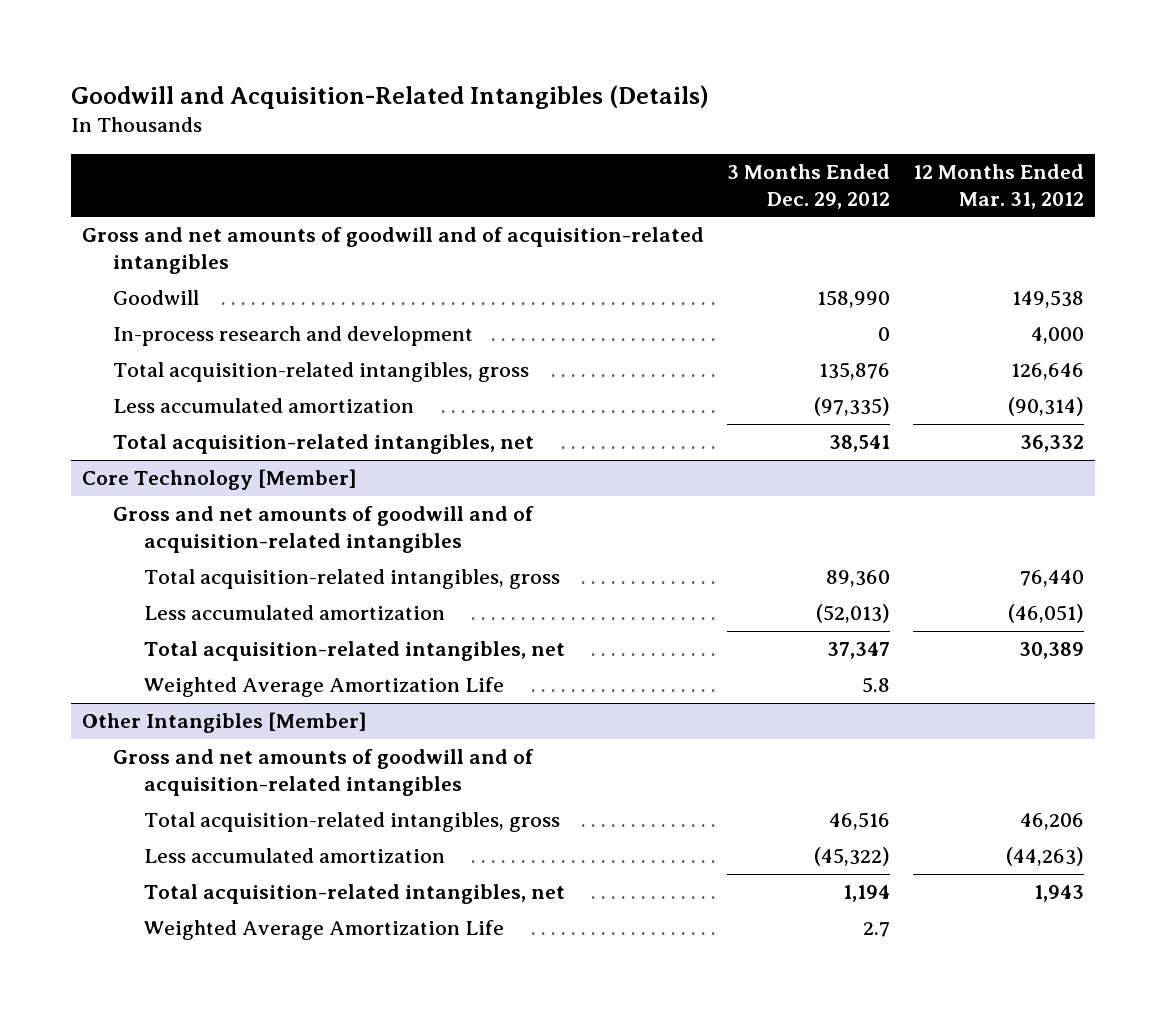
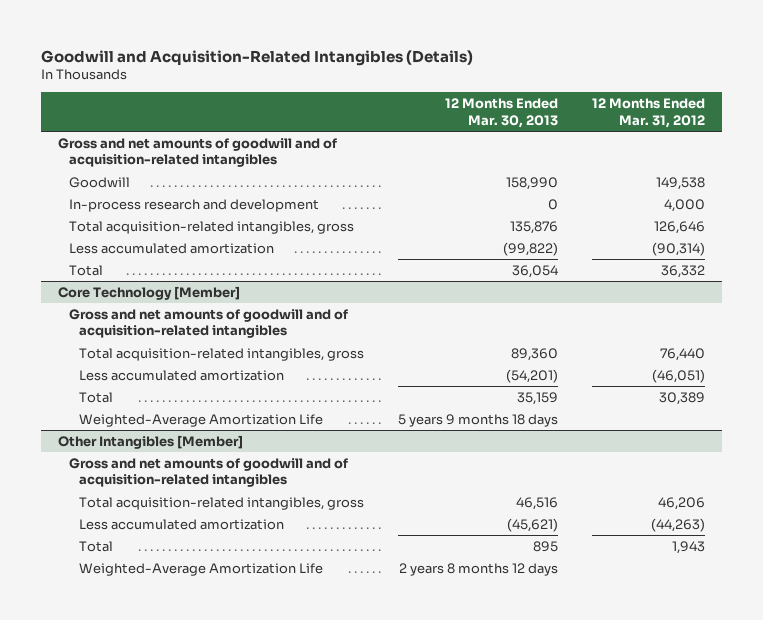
- | 3 Months Ended Dec. 29, 2012 | 12 Months Ended Mar. 31, 2012
+ | 12 Months Ended Mar. 30, 2013 | 12 Months Ended Mar. 31, 2012
- Total acquisition-related intangibles, net | 38,541 | 36,332
+ Total | 36,054 | 36,332
@ Core Technology [Member]
- Total acquisition-related intangibles, net | 37,347 | 30,389
- Weighted Average Amortization Life | 5.8 |
+ Total | 35,159 | 30,389
+ Weighted-Average Amortization Life | 5 years 9 months 18 days |
@ Other Intangibles [Member]
- Total acquisition-related intangibles, net | 1,194 | 1,943
- Weighted Average Amortization Life | 2.7 |
+ Total | 895 | 1,943
+ Weighted-Average Amortization Life | 2 years 8 months 12 days |

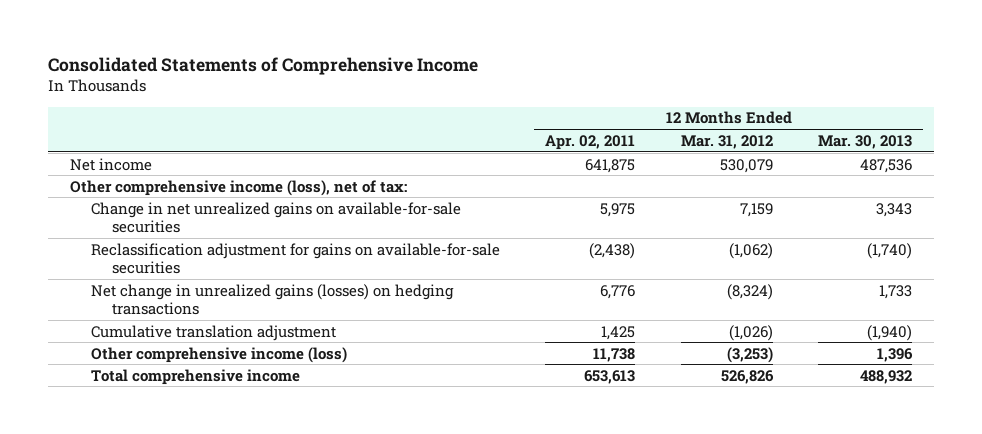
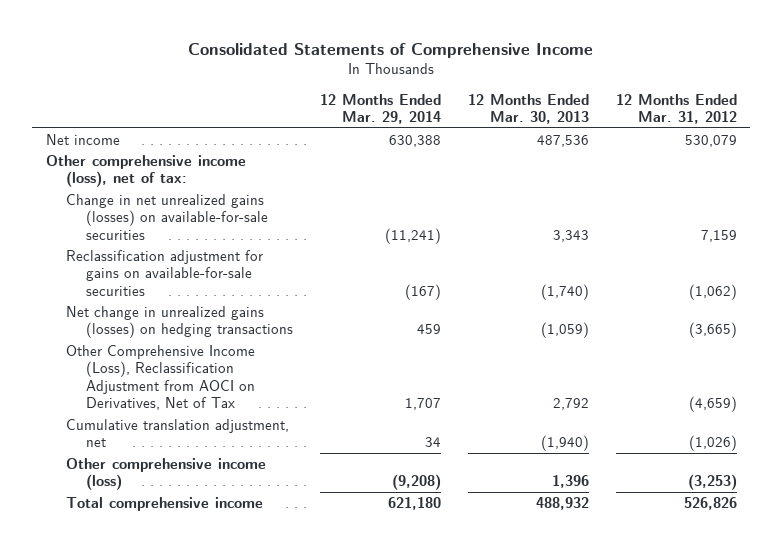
- | 12 Months Ended Apr. 02, 2011 | 12 Months Ended Mar. 31, 2012 | 12 Months Ended Mar. 30, 2013
+ | 12 Months Ended Mar. 29, 2014 | 12 Months Ended Mar. 30, 2013 | 12 Months Ended Mar. 31, 2012
- Change in net unrealized gains on available-for-sale securities | 5,975 | 7,159 | 3,343
+ Change in net unrealized gains (losses) on available-for-sale securities | (11,241) | 3,343 | 7,159
- Net change in unrealized gains (losses) on hedging transactions | 6,776 | (8,324) | 1,733
- Cumulative translation adjustment | 1,425 | (1,026) | (1,940)
+ Net change in unrealized gains (losses) on hedging transactions | 459 | (1,059) | (3,665)
+ Other Comprehensive Income (Loss), Reclassification Adjustment from AOCI on Derivatives, Net of Tax | 1,707 | 2,792 | (4,659)
+ Cumulative translation adjustment, net | 34 | (1,940) | (1,026)

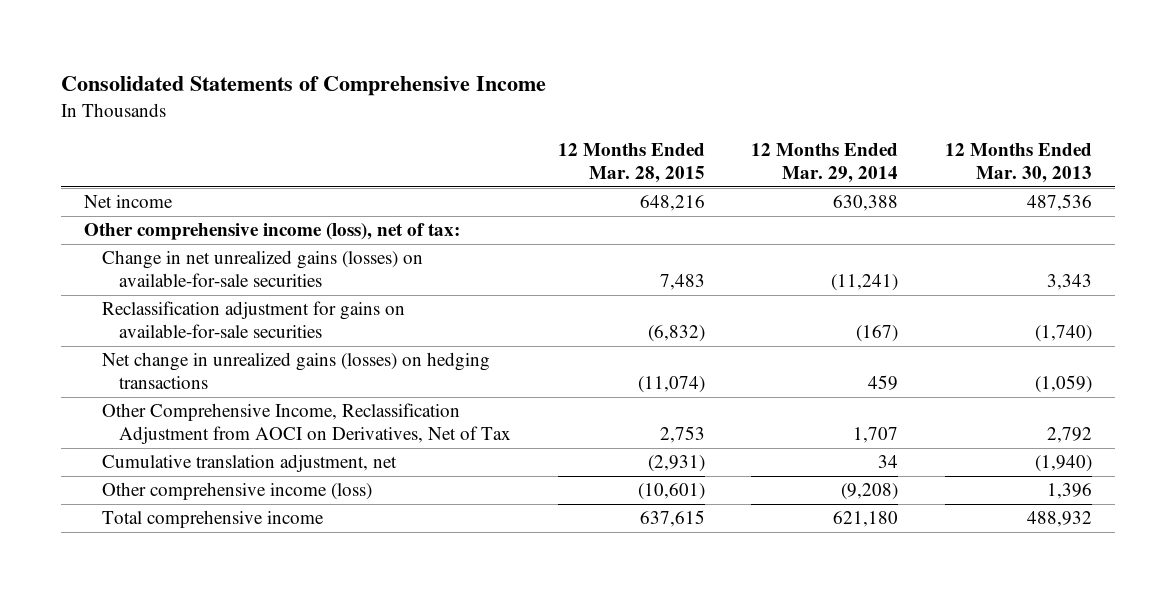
- | 12 Months Ended Mar. 29, 2014 | 12 Months Ended Mar. 30, 2013 | 12 Months Ended Mar. 31, 2012
+ | 12 Months Ended Mar. 28, 2015 | 12 Months Ended Mar. 29, 2014 | 12 Months Ended Mar. 30, 2013
- Other Comprehensive Income (Loss), Reclassification Adjustment from AOCI on Derivatives, Net of Tax | 1,707 | 2,792 | (4,659)
+ Other Comprehensive Income, Reclassification Adjustment from AOCI on Derivatives, Net of Tax | 2,753 | 1,707 | 2,792

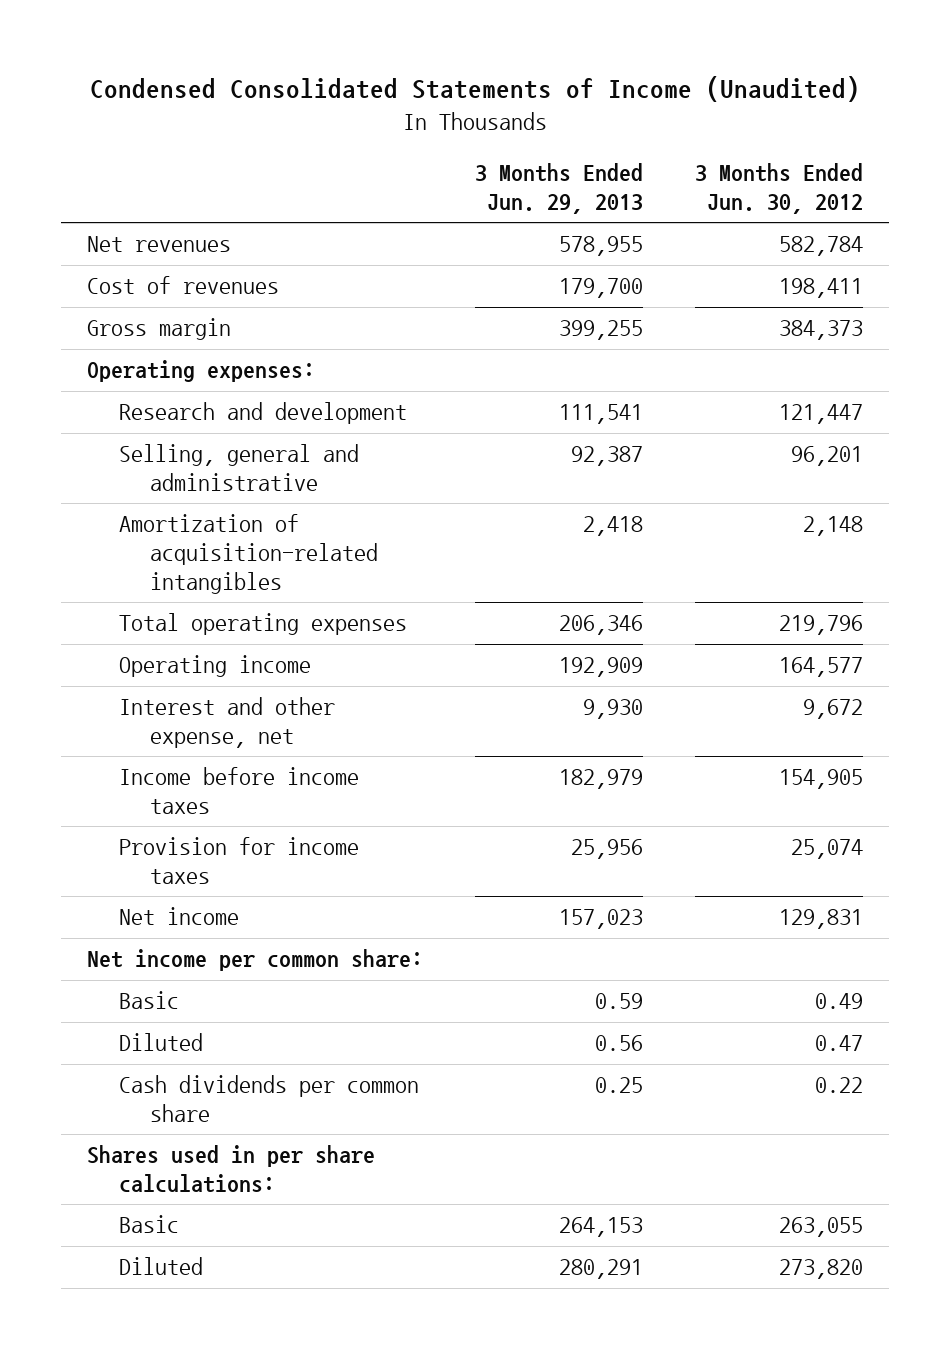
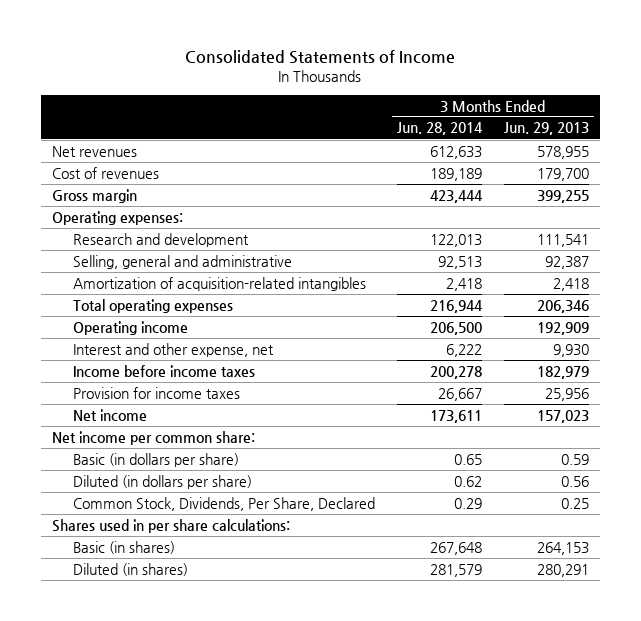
- Condensed Consolidated Statements of Income (Unaudited)
+ Consolidated Statements of Income
- | 3 Months Ended Jun. 29, 2013 | 3 Months Ended Jun. 30, 2012
+ | 3 Months Ended Jun. 28, 2014 | 3 Months Ended Jun. 29, 2013
- Basic | 0.59 | 0.49
- Diluted | 0.56 | 0.47
- Cash dividends per common share | 0.25 | 0.22
+ Basic (in dollars per share) | 0.65 | 0.59
+ Diluted (in dollars per share) | 0.62 | 0.56
+ Common Stock, Dividends, Per Share, Declared | 0.29 | 0.25
- Basic | 264,153 | 263,055
- Diluted | 280,291 | 273,820
+ Basic (in shares) | 267,648 | 264,153
+ Diluted (in shares) | 281,579 | 280,291

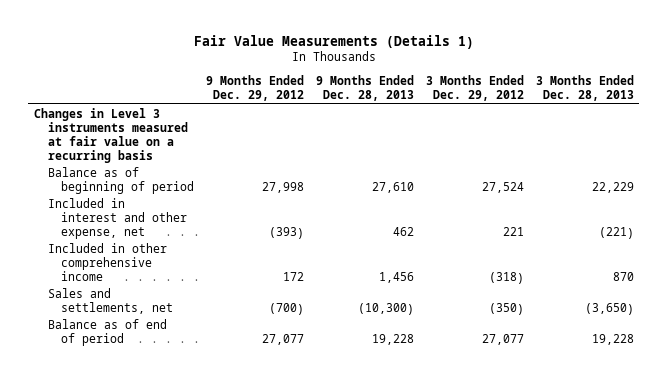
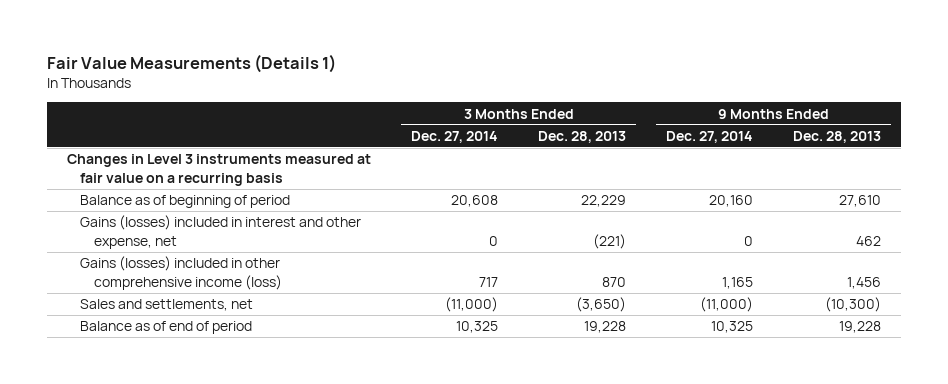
- | 9 Months Ended Dec. 29, 2012 | 9 Months Ended Dec. 28, 2013 | 3 Months Ended Dec. 29, 2012 | 3 Months Ended Dec. 28, 2013
+ | 3 Months Ended Dec. 27, 2014 | 3 Months Ended Dec. 28, 2013 | 9 Months Ended Dec. 27, 2014 | 9 Months Ended Dec. 28, 2013
- Included in interest and other expense, net | (393) | 462 | 221 | (221)
- Included in other comprehensive income | 172 | 1,456 | (318) | 870
+ Gains (losses) included in interest and other expense, net | 0 | (221) | 0 | 462
+ Gains (losses) included in other comprehensive income (loss) | 717 | 870 | 1,165 | 1,456

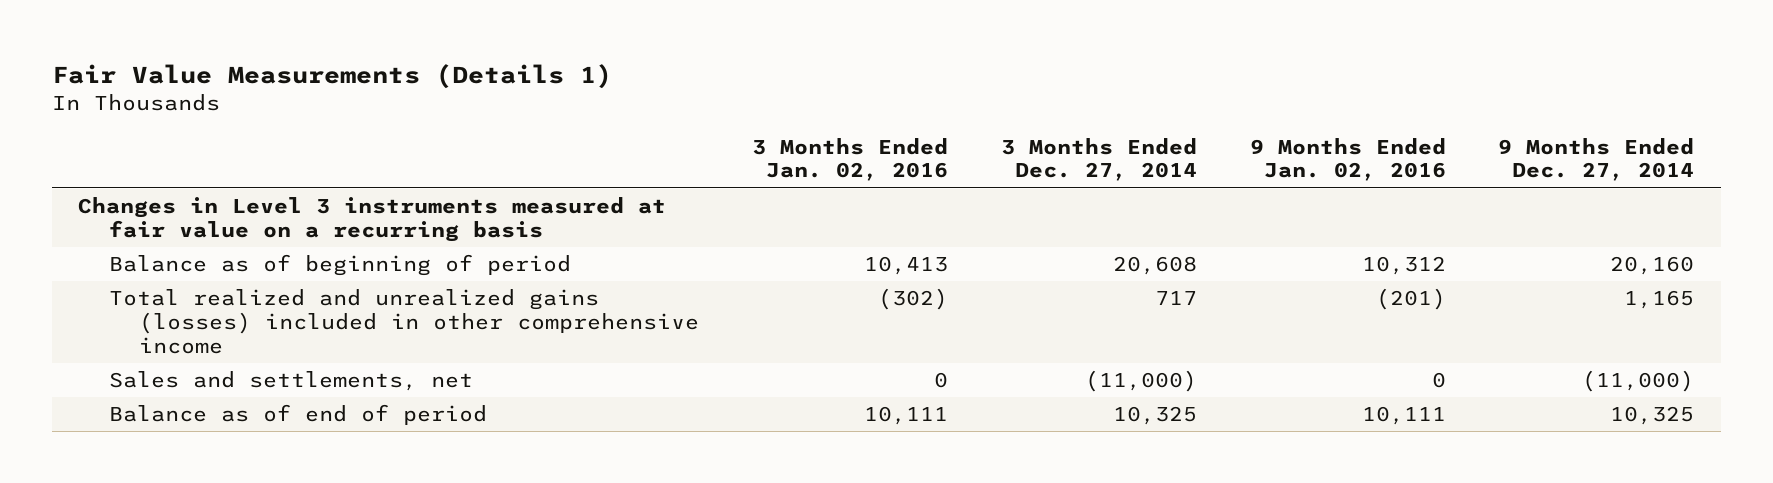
- | 3 Months Ended Dec. 27, 2014 | 3 Months Ended Dec. 28, 2013 | 9 Months Ended Dec. 27, 2014 | 9 Months Ended Dec. 28, 2013
+ | 3 Months Ended Jan. 02, 2016 | 3 Months Ended Dec. 27, 2014 | 9 Months Ended Jan. 02, 2016 | 9 Months Ended Dec. 27, 2014
- Gains (losses) included in interest and other expense, net | 0 | (221) | 0 | 462
- Gains (losses) included in other comprehensive income (loss) | 717 | 870 | 1,165 | 1,456
+ Total realized and unrealized gains (losses) included in other comprehensive income | (302) | 717 | (201) | 1,165

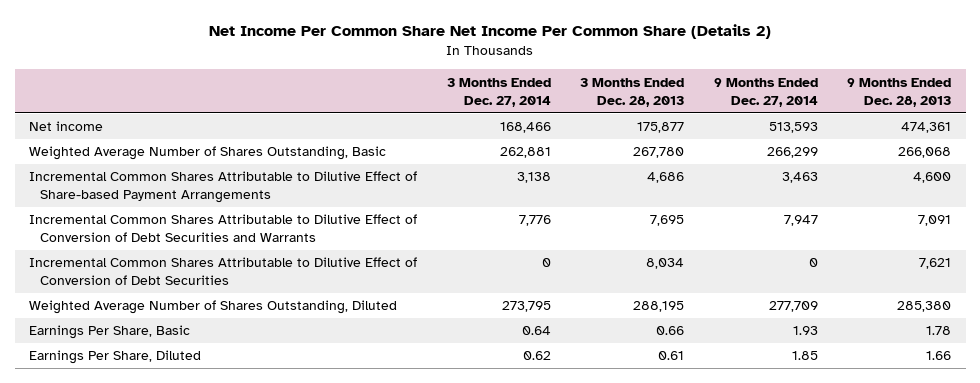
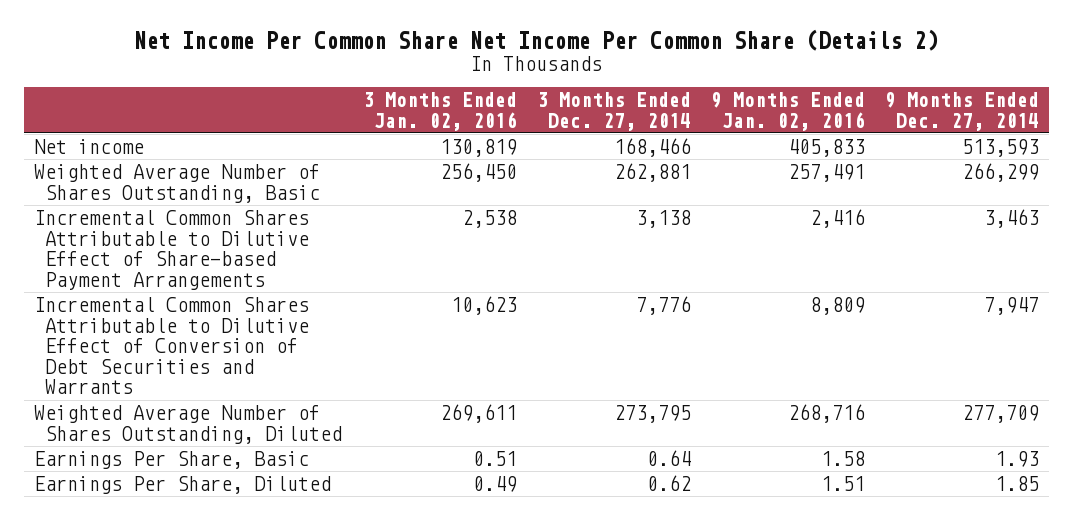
- | 3 Months Ended Dec. 27, 2014 | 3 Months Ended Dec. 28, 2013 | 9 Months Ended Dec. 27, 2014 | 9 Months Ended Dec. 28, 2013
+ | 3 Months Ended Jan. 02, 2016 | 3 Months Ended Dec. 27, 2014 | 9 Months Ended Jan. 02, 2016 | 9 Months Ended Dec. 27, 2014
- Incremental Common Shares Attributable to Dilutive Effect of Conversion of Debt Securities | 0 | 8,034 | 0 | 7,621

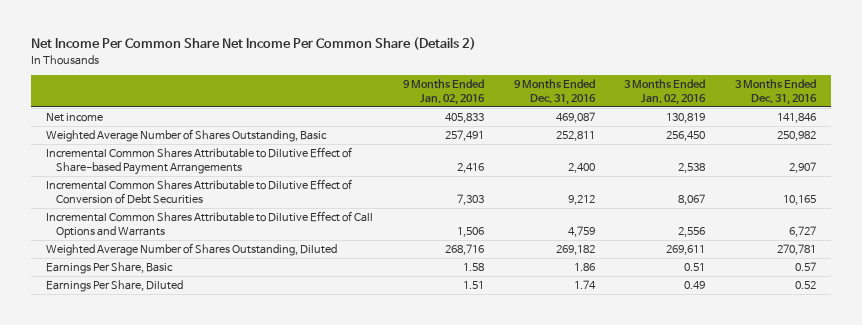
- | 3 Months Ended Jan. 02, 2016 | 3 Months Ended Dec. 27, 2014 | 9 Months Ended Jan. 02, 2016 | 9 Months Ended Dec. 27, 2014
+ | 9 Months Ended Jan. 02, 2016 | 9 Months Ended Dec. 31, 2016 | 3 Months Ended Jan. 02, 2016 | 3 Months Ended Dec. 31, 2016
- Incremental Common Shares Attributable to Dilutive Effect of Conversion of Debt Securities and Warrants | 10,623 | 7,776 | 8,809 | 7,947
+ Incremental Common Shares Attributable to Dilutive Effect of Conversion of Debt Securities | 7,303 | 9,212 | 8,067 | 10,165
+ Incremental Common Shares Attributable to Dilutive Effect of Call Options and Warrants | 1,506 | 4,759 | 2,556 | 6,727

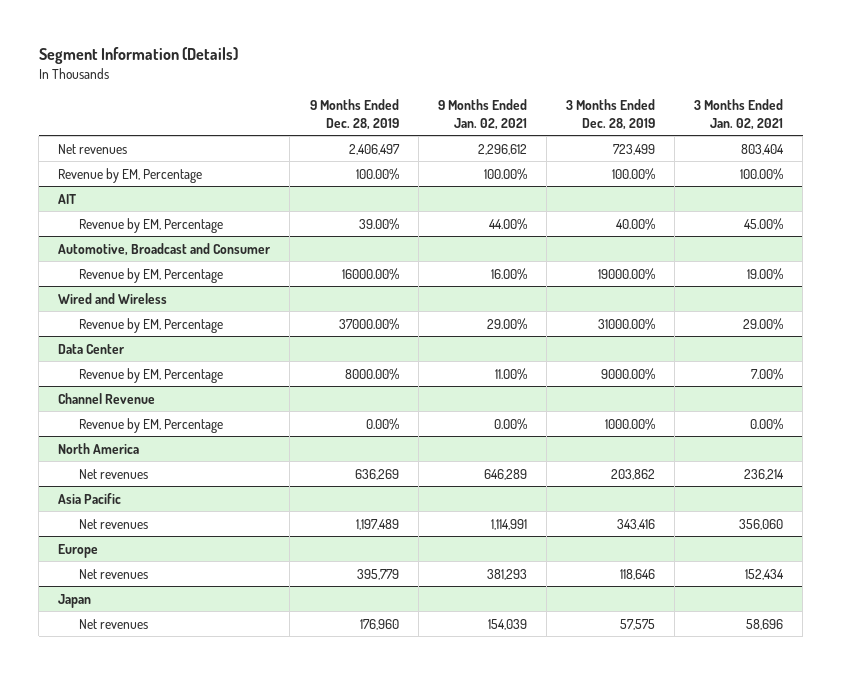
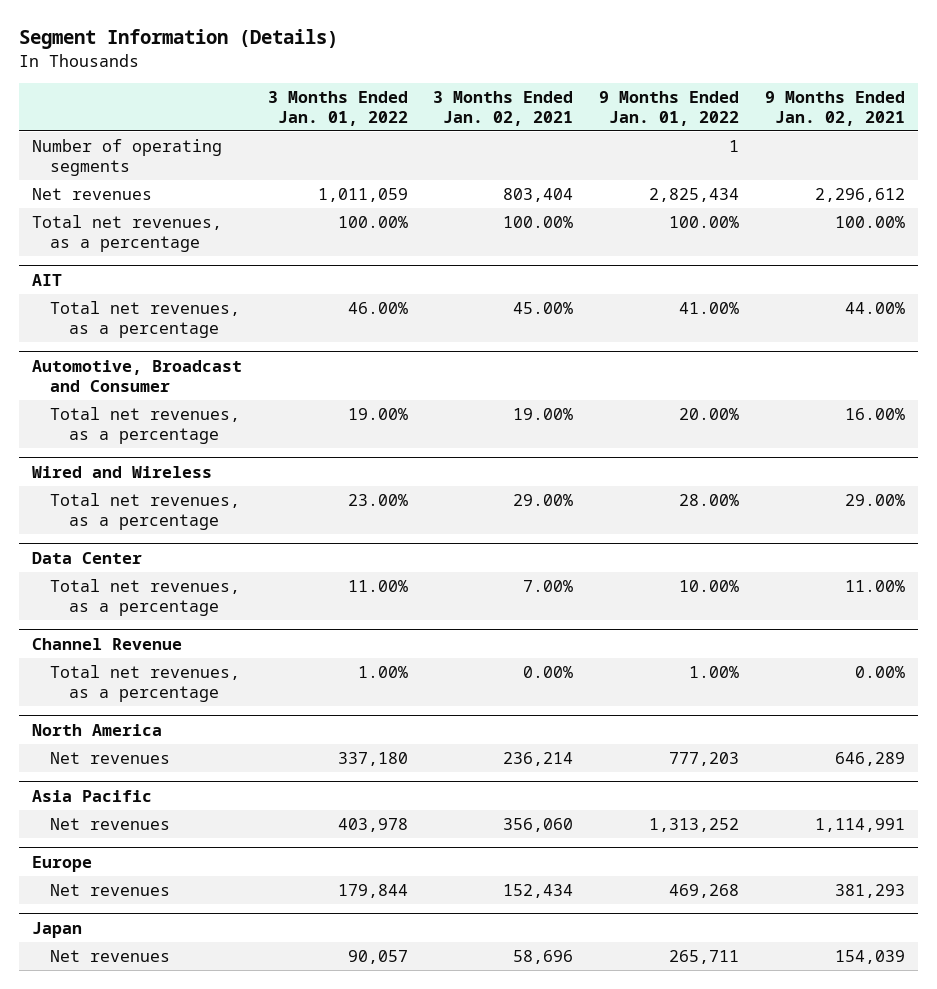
- | 9 Months Ended Dec. 28, 2019 | 9 Months Ended Jan. 02, 2021 | 3 Months Ended Dec. 28, 2019 | 3 Months Ended Jan. 02, 2021
+ | 3 Months Ended Jan. 01, 2022 | 3 Months Ended Jan. 02, 2021 | 9 Months Ended Jan. 01, 2022 | 9 Months Ended Jan. 02, 2021
+ Number of operating segments | | | 1 |
- Revenue by EM, Percentage | 100.00% | 100.00% | 100.00% | 100.00%
+ Total net revenues, as a percentage | 100.00% | 100.00% | 100.00% | 100.00%
@ AIT
- Revenue by EM, Percentage | 39.00% | 44.00% | 40.00% | 45.00%
+ Total net revenues, as a percentage | 46.00% | 45.00% | 41.00% | 44.00%
@ Automotive, Broadcast and Consumer
- Revenue by EM, Percentage | 16000.00% | 16.00% | 19000.00% | 19.00%
+ Total net revenues, as a percentage | 19.00% | 19.00% | 20.00% | 16.00%
@ Wired and Wireless
- Revenue by EM, Percentage | 37000.00% | 29.00% | 31000.00% | 29.00%
+ Total net revenues, as a percentage | 23.00% | 29.00% | 28.00% | 29.00%
@ Data Center
- Revenue by EM, Percentage | 8000.00% | 11.00% | 9000.00% | 7.00%
+ Total net revenues, as a percentage | 11.00% | 7.00% | 10.00% | 11.00%
@ Channel Revenue
- Revenue by EM, Percentage | 0.00% | 0.00% | 1000.00% | 0.00%
+ Total net revenues, as a percentage | 1.00% | 0.00% | 1.00% | 0.00%

